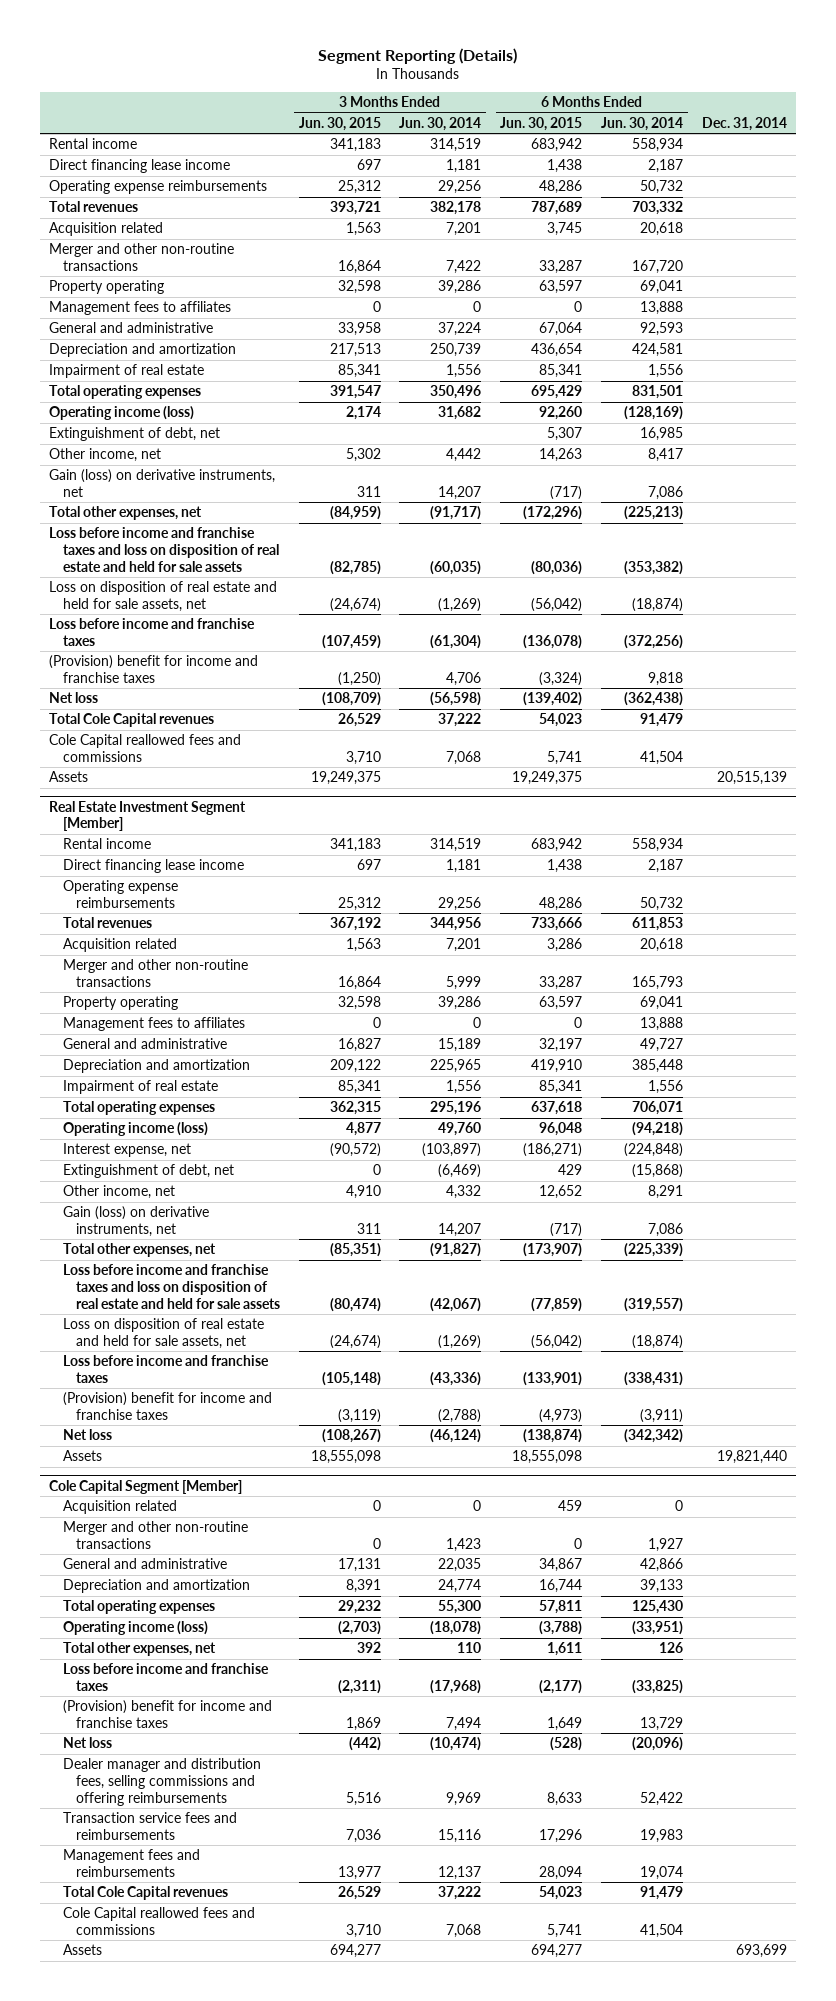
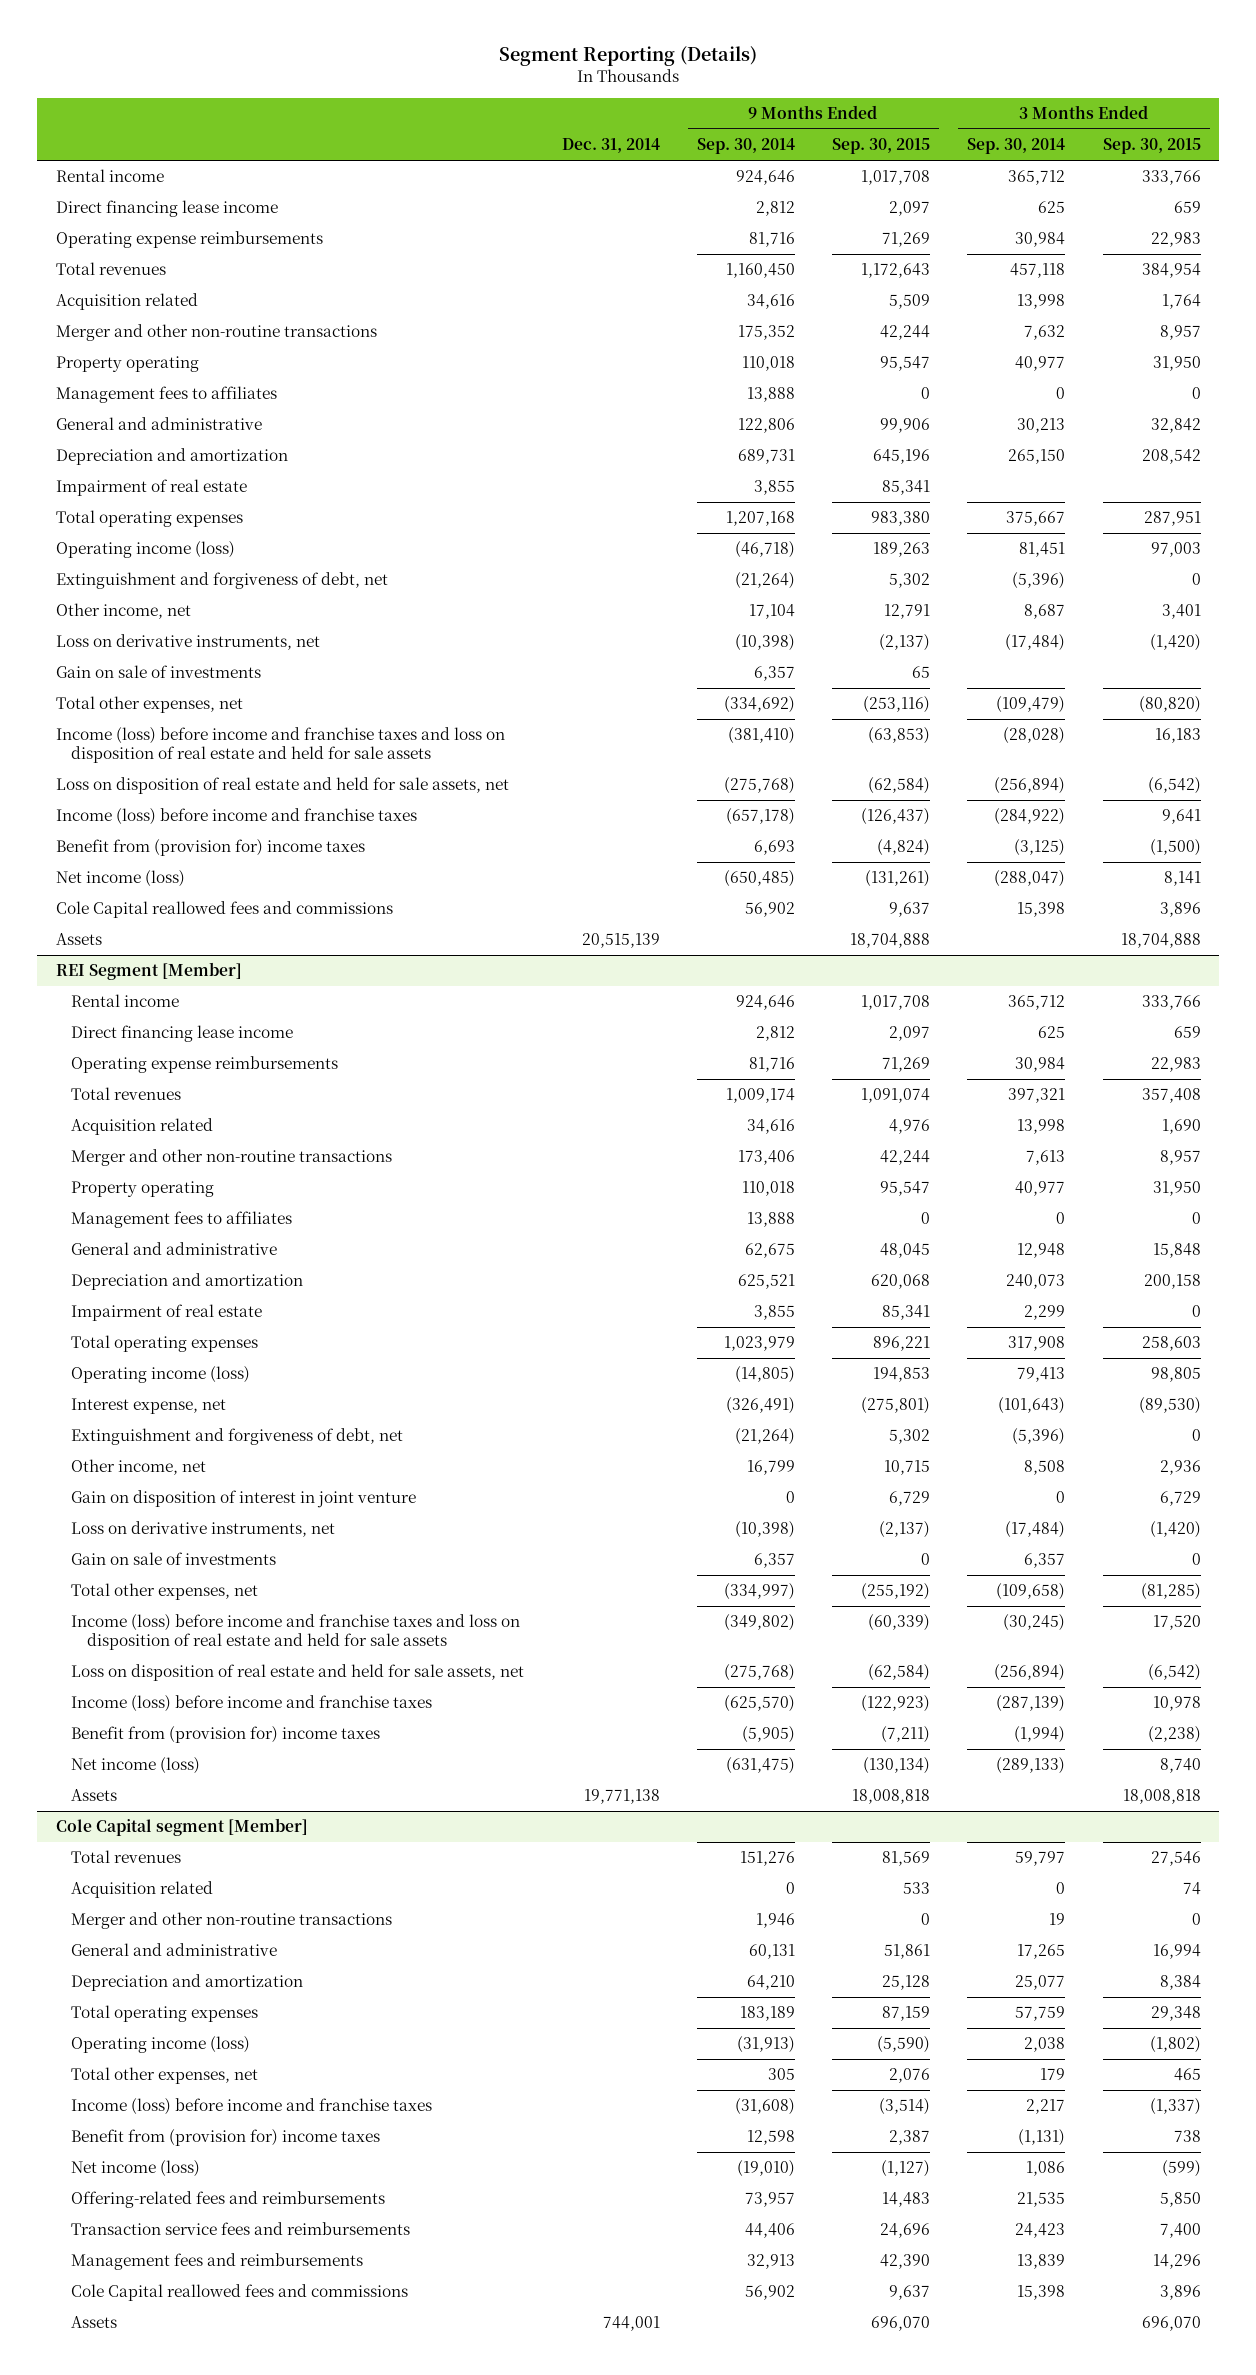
- | 3 Months Ended Jun. 30, 2015 | 3 Months Ended Jun. 30, 2014 | 6 Months Ended Jun. 30, 2015 | 6 Months Ended Jun. 30, 2014 | Dec. 31, 2014
+ | Dec. 31, 2014 | 9 Months Ended Sep. 30, 2014 | 9 Months Ended Sep. 30, 2015 | 3 Months Ended Sep. 30, 2014 | 3 Months Ended Sep. 30, 2015
- Extinguishment of debt, net | | | 5,307 | 16,985 |
+ Extinguishment and forgiveness of debt, net | | (21,264) | 5,302 | (5,396) | 0
- Gain (loss) on derivative instruments, net | 311 | 14,207 | (717) | 7,086 |
+ Loss on derivative instruments, net | | (10,398) | (2,137) | (17,484) | (1,420)
+ Gain on sale of investments | | 6,357 | 65 | |
- Loss before income and franchise taxes and loss on disposition of real estate and held for sale assets | (82,785) | (60,035) | (80,036) | (353,382) |
+ Income (loss) before income and franchise taxes and loss on disposition of real estate and held for sale assets | | (381,410) | (63,853) | (28,028) | 16,183
- Loss before income and franchise taxes | (107,459) | (61,304) | (136,078) | (372,256) |
- (Provision) benefit for income and franchise taxes | (1,250) | 4,706 | (3,324) | 9,818 |
- Net loss | (108,709) | (56,598) | (139,402) | (362,438) |
- Total Cole Capital revenues | 26,529 | 37,222 | 54,023 | 91,479 |
+ Income (loss) before income and franchise taxes | | (657,178) | (126,437) | (284,922) | 9,641
+ Benefit from (provision for) income taxes | | 6,693 | (4,824) | (3,125) | (1,500)
+ Net income (loss) | | (650,485) | (131,261) | (288,047) | 8,141
- Real Estate Investment Segment [Member]
+ REI Segment [Member]
- Extinguishment of debt, net | 0 | (6,469) | 429 | (15,868) |
+ Extinguishment and forgiveness of debt, net | | (21,264) | 5,302 | (5,396) | 0
- Gain (loss) on derivative instruments, net | 311 | 14,207 | (717) | 7,086 |
+ Gain on disposition of interest in joint venture | | 0 | 6,729 | 0 | 6,729
+ Loss on derivative instruments, net | | (10,398) | (2,137) | (17,484) | (1,420)
+ Gain on sale of investments | | 6,357 | 0 | 6,357 | 0
- Loss before income and franchise taxes and loss on disposition of real estate and held for sale assets | (80,474) | (42,067) | (77,859) | (319,557) |
+ Income (loss) before income and franchise taxes and loss on disposition of real estate and held for sale assets | | (349,802) | (60,339) | (30,245) | 17,520
- Loss before income and franchise taxes | (105,148) | (43,336) | (133,901) | (338,431) |
- (Provision) benefit for income and franchise taxes | (3,119) | (2,788) | (4,973) | (3,911) |
- Net loss | (108,267) | (46,124) | (138,874) | (342,342) |
- Assets | 18,555,098 | | 18,555,098 | | 19,821,440
- Cole Capital Segment [Member]
+ Income (loss) before income and franchise taxes | | (625,570) | (122,923) | (287,139) | 10,978
+ Benefit from (provision for) income taxes | | (5,905) | (7,211) | (1,994) | (2,238)
+ Net income (loss) | | (631,475) | (130,134) | (289,133) | 8,740
+ Assets | 19,771,138 | | 18,008,818 | | 18,008,818
+ Cole Capital segment [Member]
+ Total revenues | | 151,276 | 81,569 | 59,797 | 27,546
- Loss before income and franchise taxes | (2,311) | (17,968) | (2,177) | (33,825) |
- (Provision) benefit for income and franchise taxes | 1,869 | 7,494 | 1,649 | 13,729 |
- Net loss | (442) | (10,474) | (528) | (20,096) |
- Dealer manager and distribution fees, selling commissions and offering reimbursements | 5,516 | 9,969 | 8,633 | 52,422 |
+ Income (loss) before income and franchise taxes | | (31,608) | (3,514) | 2,217 | (1,337)
+ Benefit from (provision for) income taxes | | 12,598 | 2,387 | (1,131) | 738
+ Net income (loss) | | (19,010) | (1,127) | 1,086 | (599)
+ Offering-related fees and reimbursements | | 73,957 | 14,483 | 21,535 | 5,850
- Total Cole Capital revenues | 26,529 | 37,222 | 54,023 | 91,479 |
- Assets | 694,277 | | 694,277 | | 693,699
+ Assets | 744,001 | | 696,070 | | 696,070

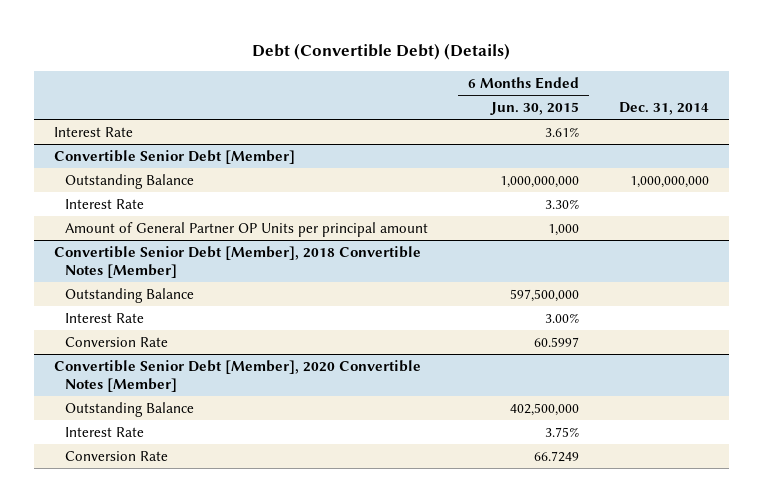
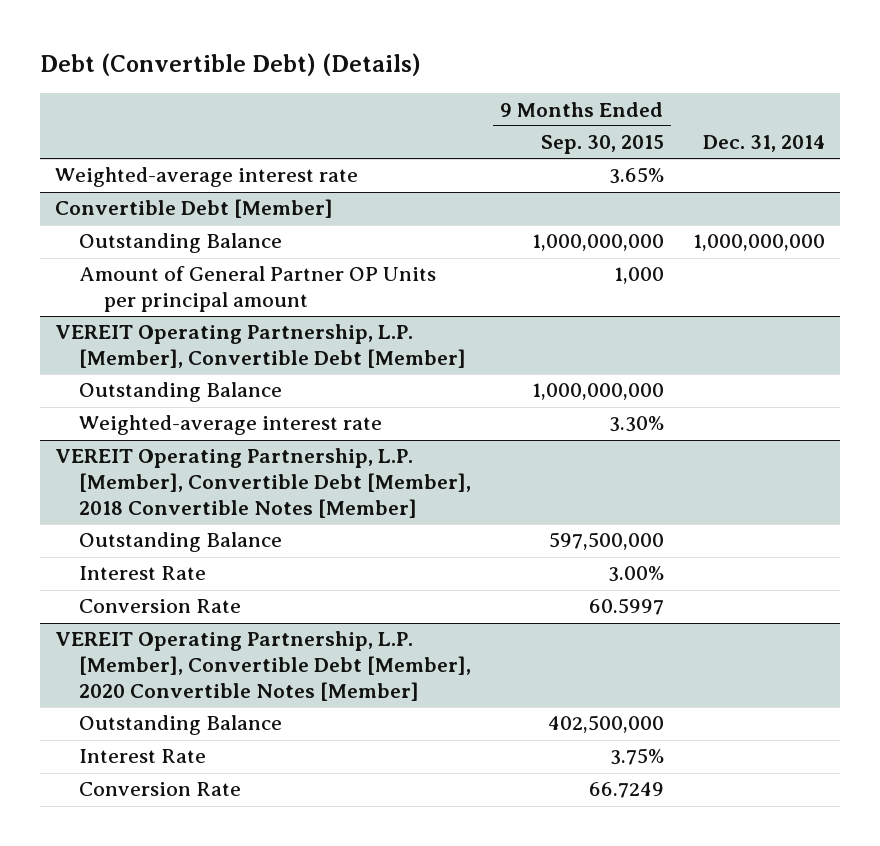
- | 6 Months Ended Jun. 30, 2015 | Dec. 31, 2014
+ | 9 Months Ended Sep. 30, 2015 | Dec. 31, 2014
- Interest Rate | 3.61% |
- Convertible Senior Debt [Member]
+ Weighted-average interest rate | 3.65% |
+ Convertible Debt [Member]
- Interest Rate | 3.30% |
- Convertible Senior Debt [Member], 2018 Convertible Notes [Member]
- Outstanding Balance | 597,500,000 |
- Interest Rate | 3.00% |
- Conversion Rate | 60.5997 |
- Convertible Senior Debt [Member], 2020 Convertible Notes [Member]
- Outstanding Balance | 402,500,000 |
- Interest Rate | 3.75% |
- Conversion Rate | 66.7249 |
+ VEREIT Operating Partnership, L.P. [Member], Convertible Debt [Member]
+ Outstanding Balance | 1,000,000,000 |
+ Weighted-average interest rate | 3.30% |
+ VEREIT Operating Partnership, L.P. [Member], Convertible Debt [Member], 2018 Convertible Notes [Member]
+ Outstanding Balance | 597,500,000 |
+ Interest Rate | 3.00% |
+ Conversion Rate | 60.5997 |
+ VEREIT Operating Partnership, L.P. [Member], Convertible Debt [Member], 2020 Convertible Notes [Member]
+ Outstanding Balance | 402,500,000 |
+ Interest Rate | 3.75% |
+ Conversion Rate | 66.7249 |

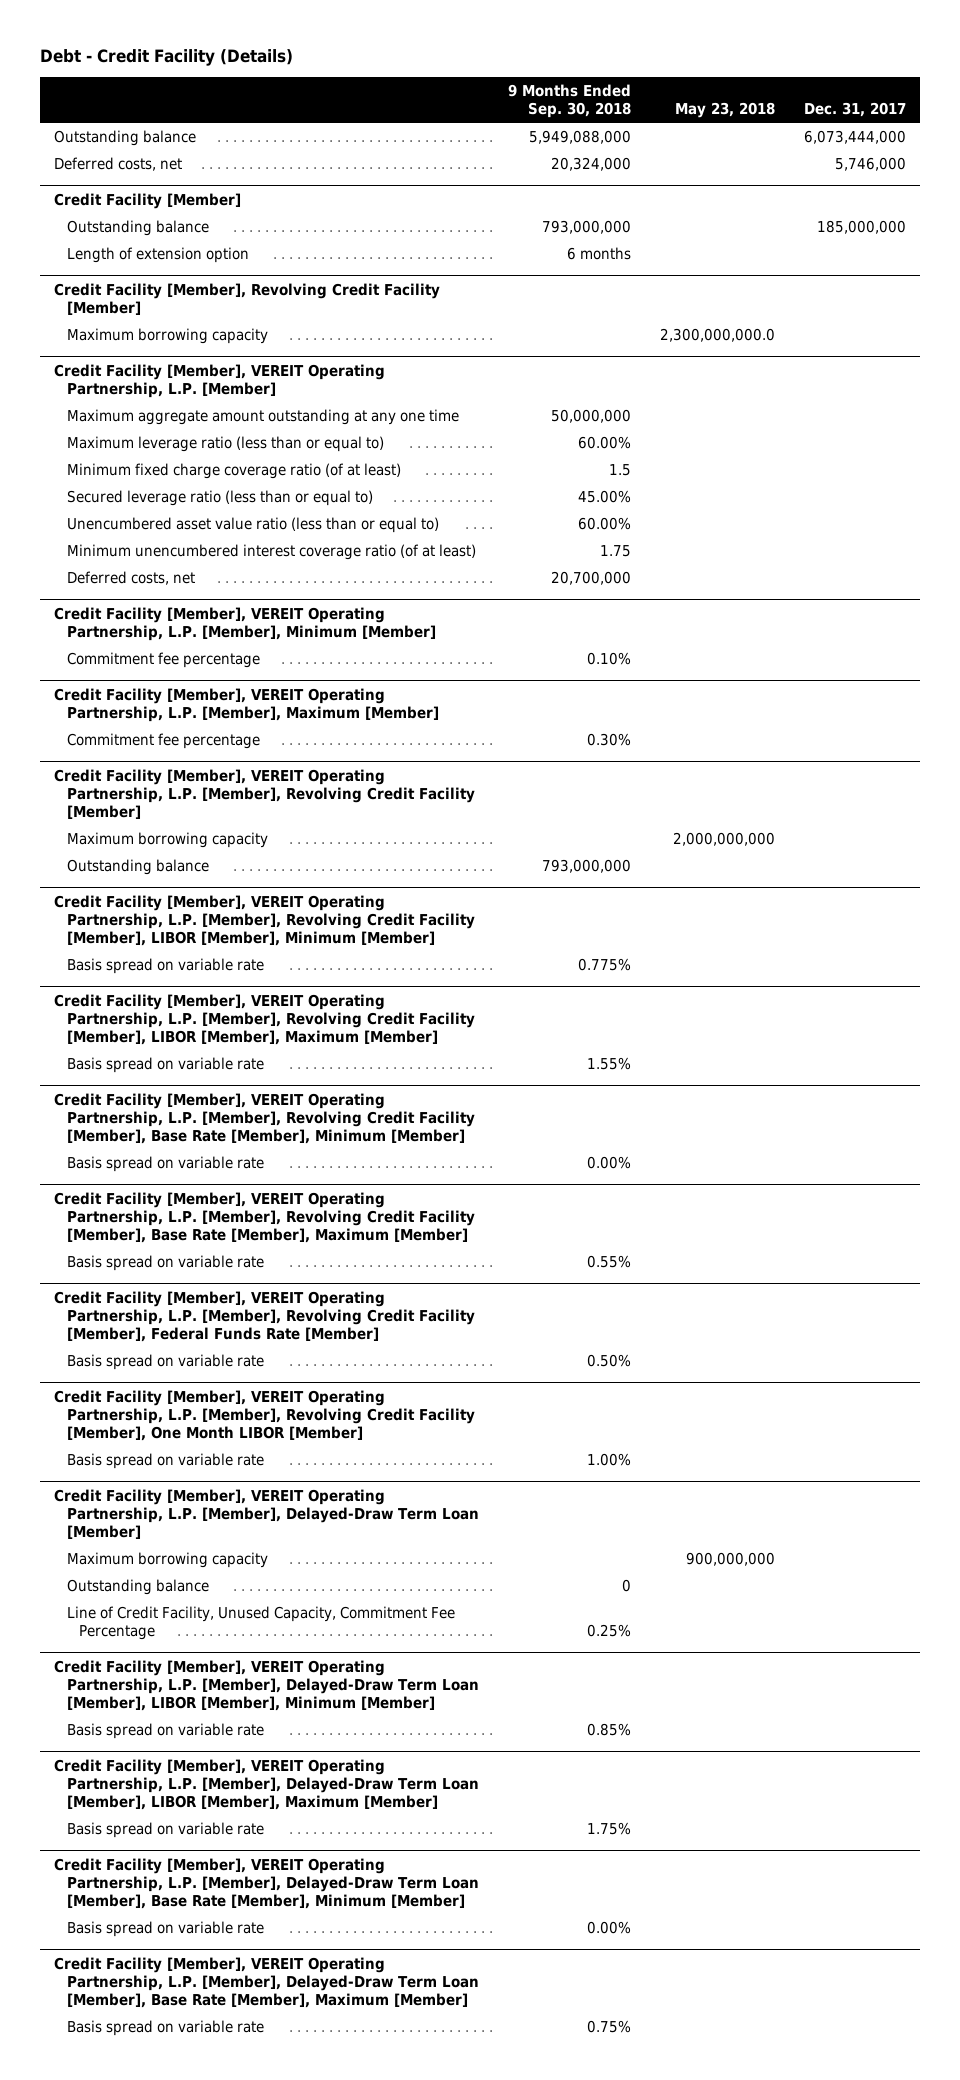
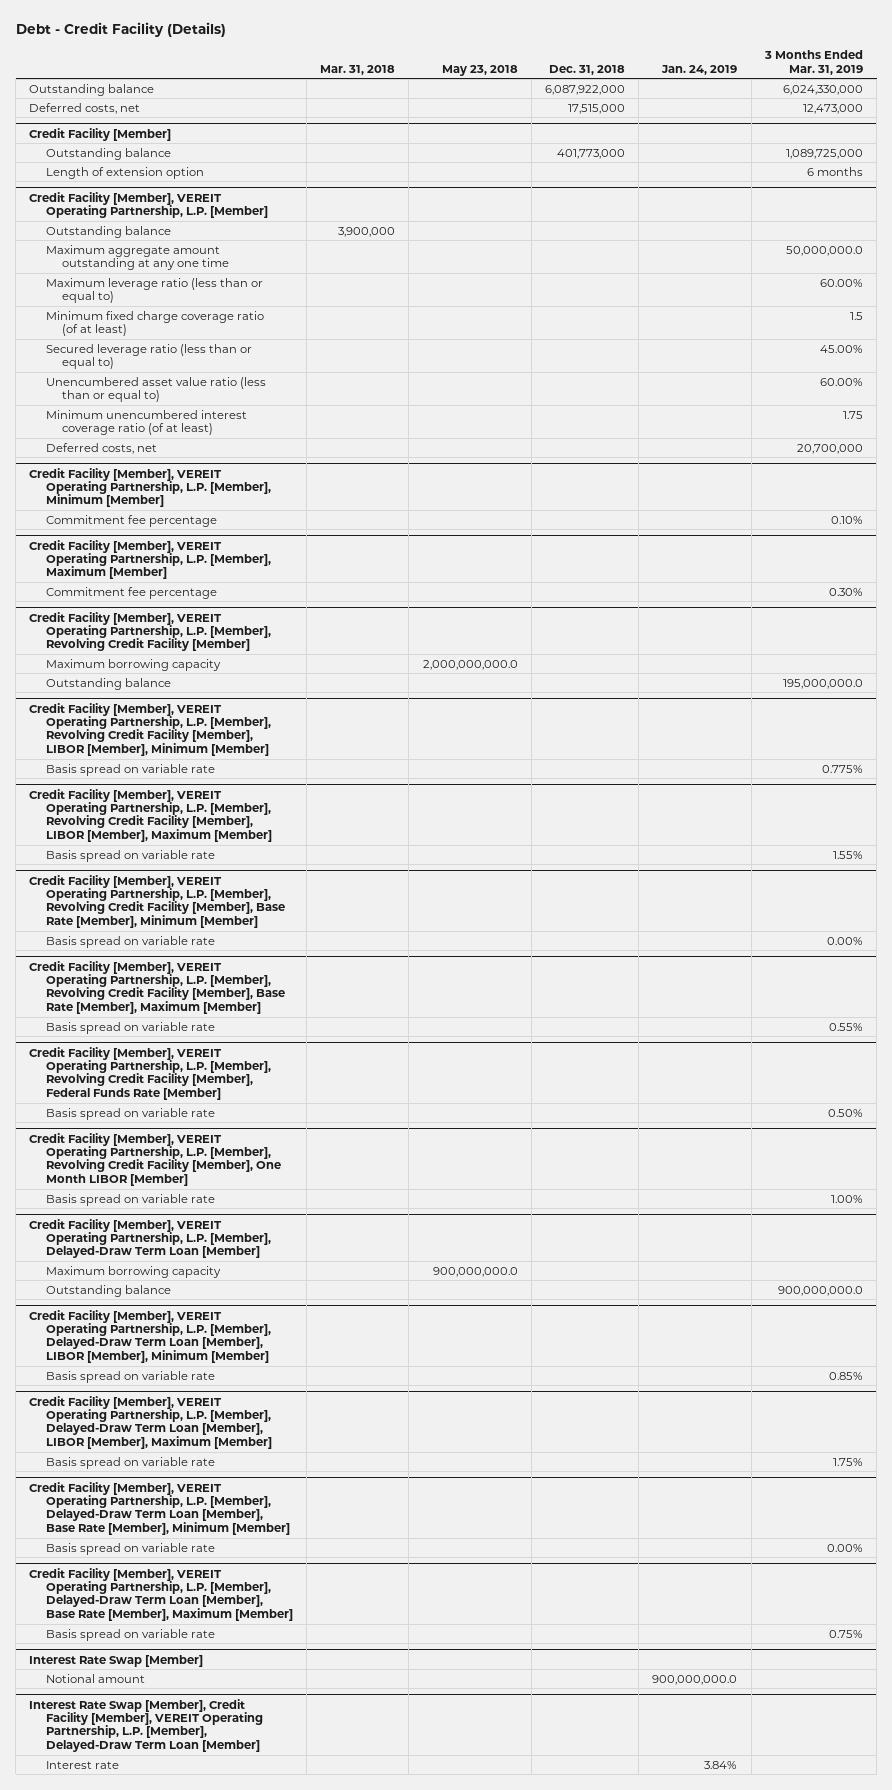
- | 9 Months Ended Sep. 30, 2018 | May 23, 2018 | Dec. 31, 2017
+ | Mar. 31, 2018 | May 23, 2018 | Dec. 31, 2018 | Jan. 24, 2019 | 3 Months Ended Mar. 31, 2019
- Credit Facility [Member], Revolving Credit Facility [Member]
- Maximum borrowing capacity | | 2,300,000,000.0 |
@ Credit Facility [Member], VEREIT Operating Partnership, L.P. [Member]
+ Outstanding balance | 3,900,000 | | | |
@ Credit Facility [Member], VEREIT Operating Partnership, L.P. [Member], Revolving Credit Facility [Member]
- Maximum borrowing capacity | | 2,000,000,000 |
+ Maximum borrowing capacity | | 2,000,000,000.0 | | |
@ Credit Facility [Member], VEREIT Operating Partnership, L.P. [Member], Delayed-Draw Term Loan [Member]
- Maximum borrowing capacity | | 900,000,000 |
+ Maximum borrowing capacity | | 900,000,000.0 | | |
- Line of Credit Facility, Unused Capacity, Commitment Fee Percentage | 0.25% | |
+ Interest Rate Swap [Member]
+ Notional amount | | | | 900,000,000.0 |
+ Interest Rate Swap [Member], Credit Facility [Member], VEREIT Operating Partnership, L.P. [Member], Delayed-Draw Term Loan [Member]
+ Interest rate | | | | 3.84% |

